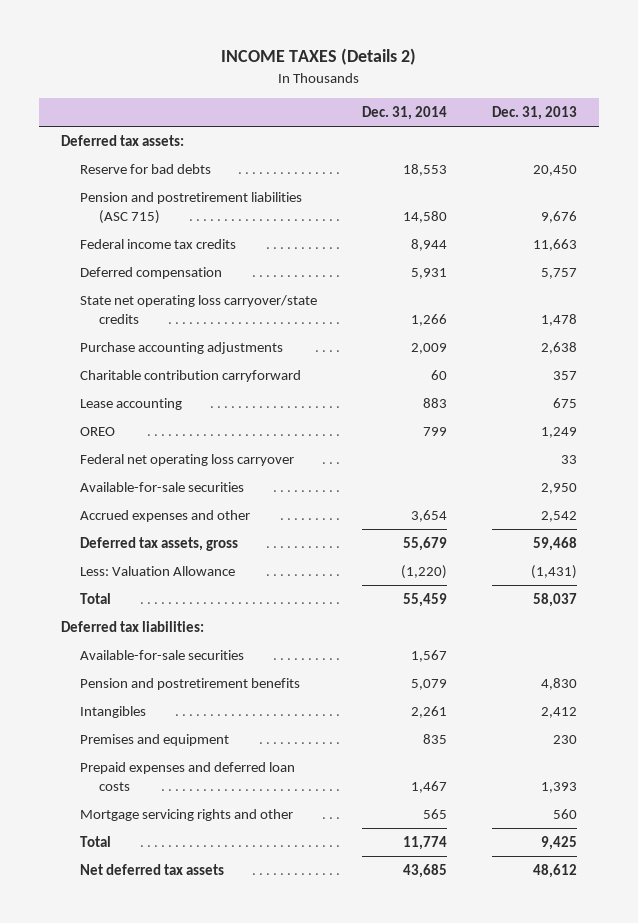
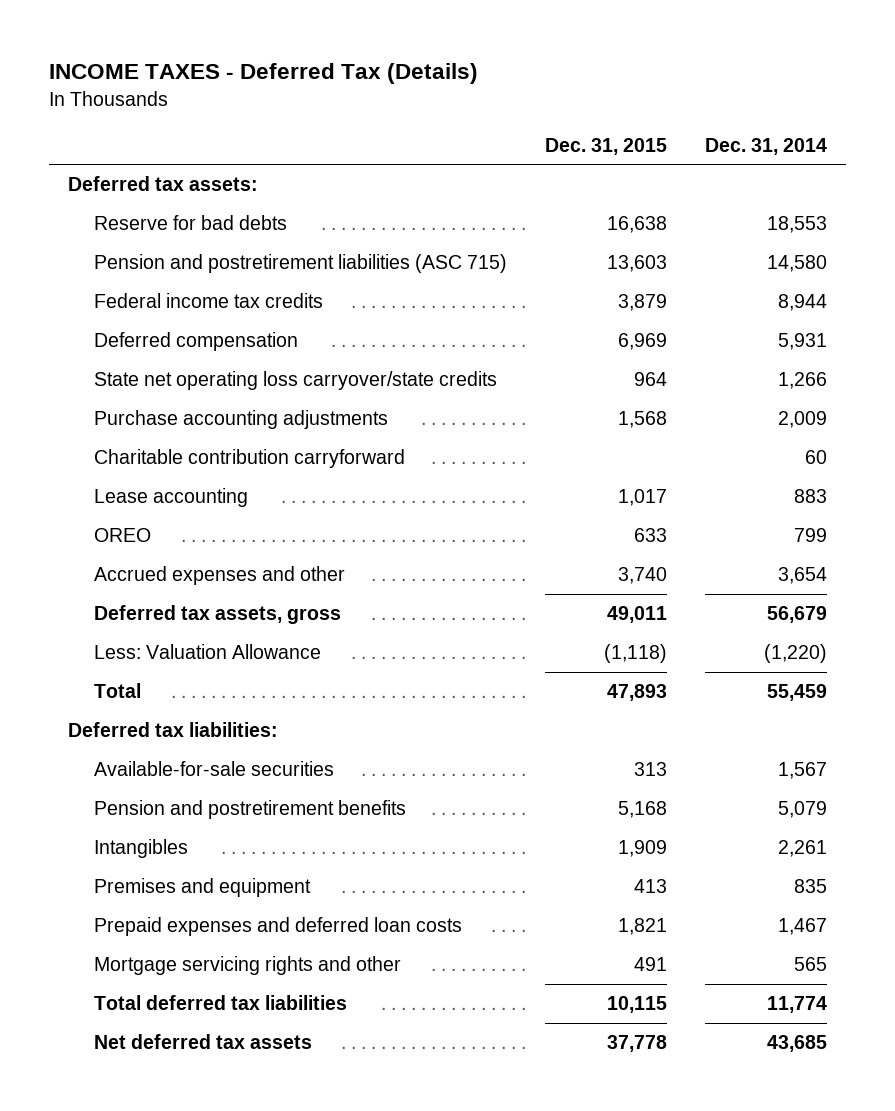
- INCOME TAXES (Details 2)
+ INCOME TAXES - Deferred Tax (Details)
- | Dec. 31, 2014 | Dec. 31, 2013
+ | Dec. 31, 2015 | Dec. 31, 2014
- Federal net operating loss carryover | | 33
- Available-for-sale securities | | 2,950
- Deferred tax assets, gross | 55,679 | 59,468
+ Deferred tax assets, gross | 49,011 | 56,679
- Total | 11,774 | 9,425
+ Total deferred tax liabilities | 10,115 | 11,774

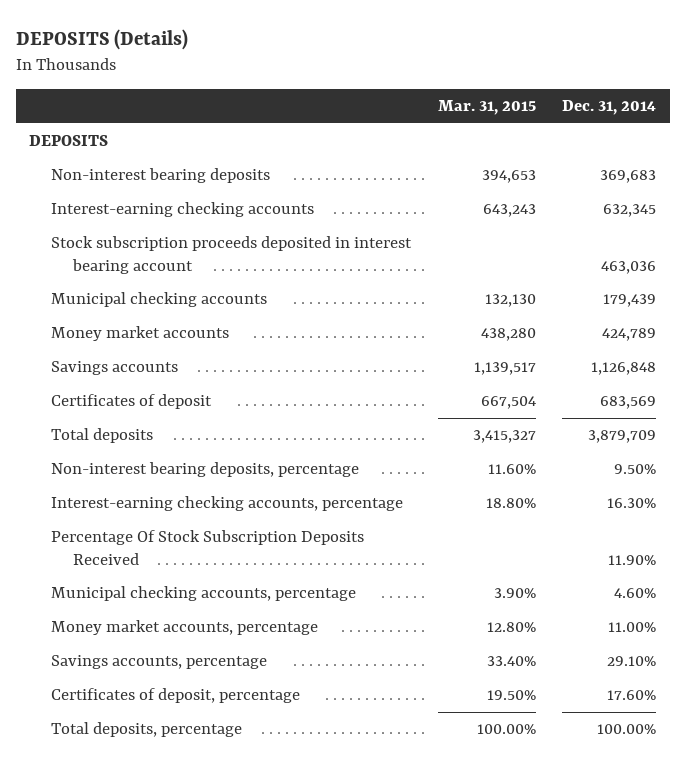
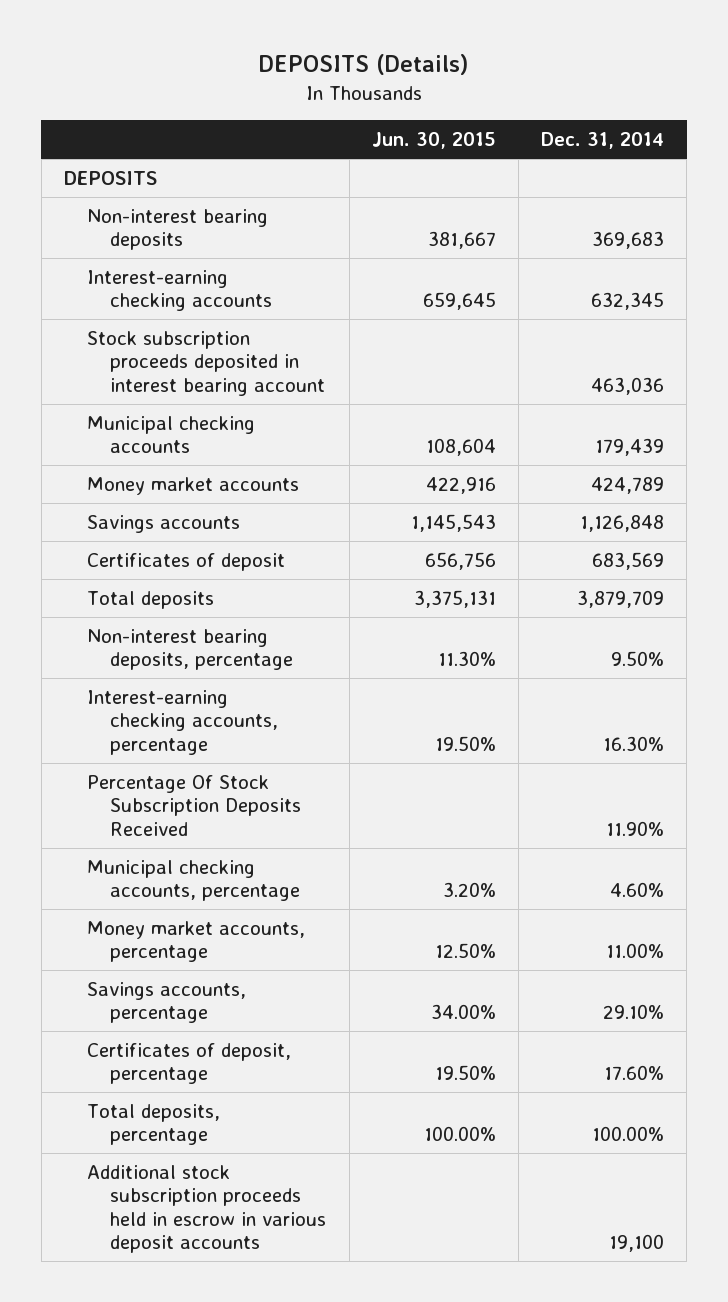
- | Mar. 31, 2015 | Dec. 31, 2014
+ | Jun. 30, 2015 | Dec. 31, 2014
+ Additional stock subscription proceeds held in escrow in various deposit accounts | | 19,100

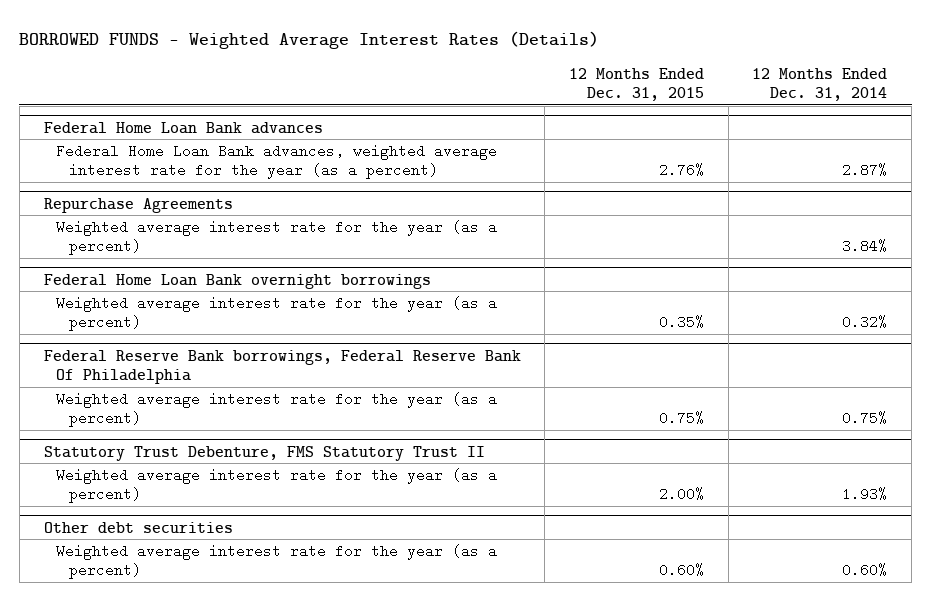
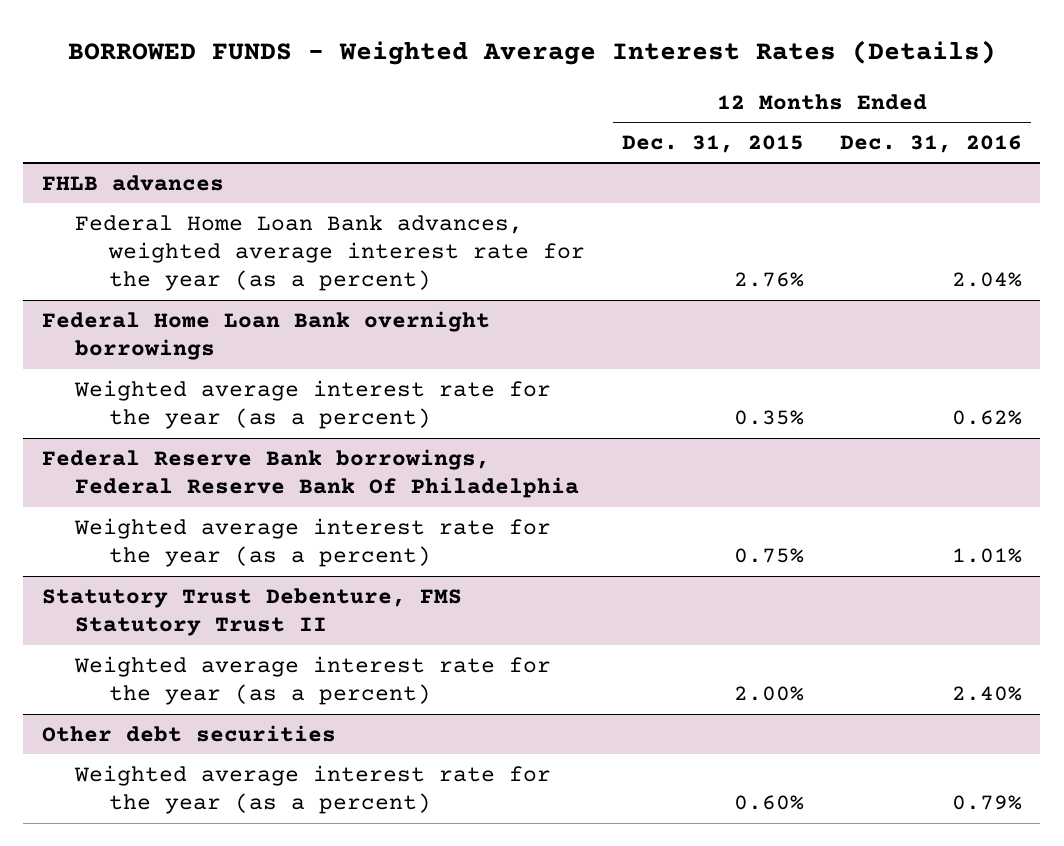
- | 12 Months Ended Dec. 31, 2015 | 12 Months Ended Dec. 31, 2014
+ | 12 Months Ended Dec. 31, 2015 | 12 Months Ended Dec. 31, 2016
- Federal Home Loan Bank advances
+ FHLB advances
- Repurchase Agreements
- Weighted average interest rate for the year (as a percent) | | 3.84%

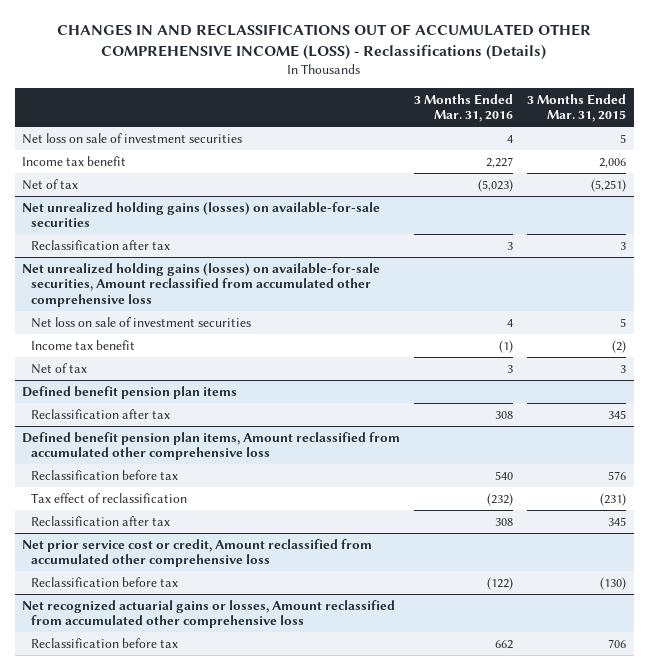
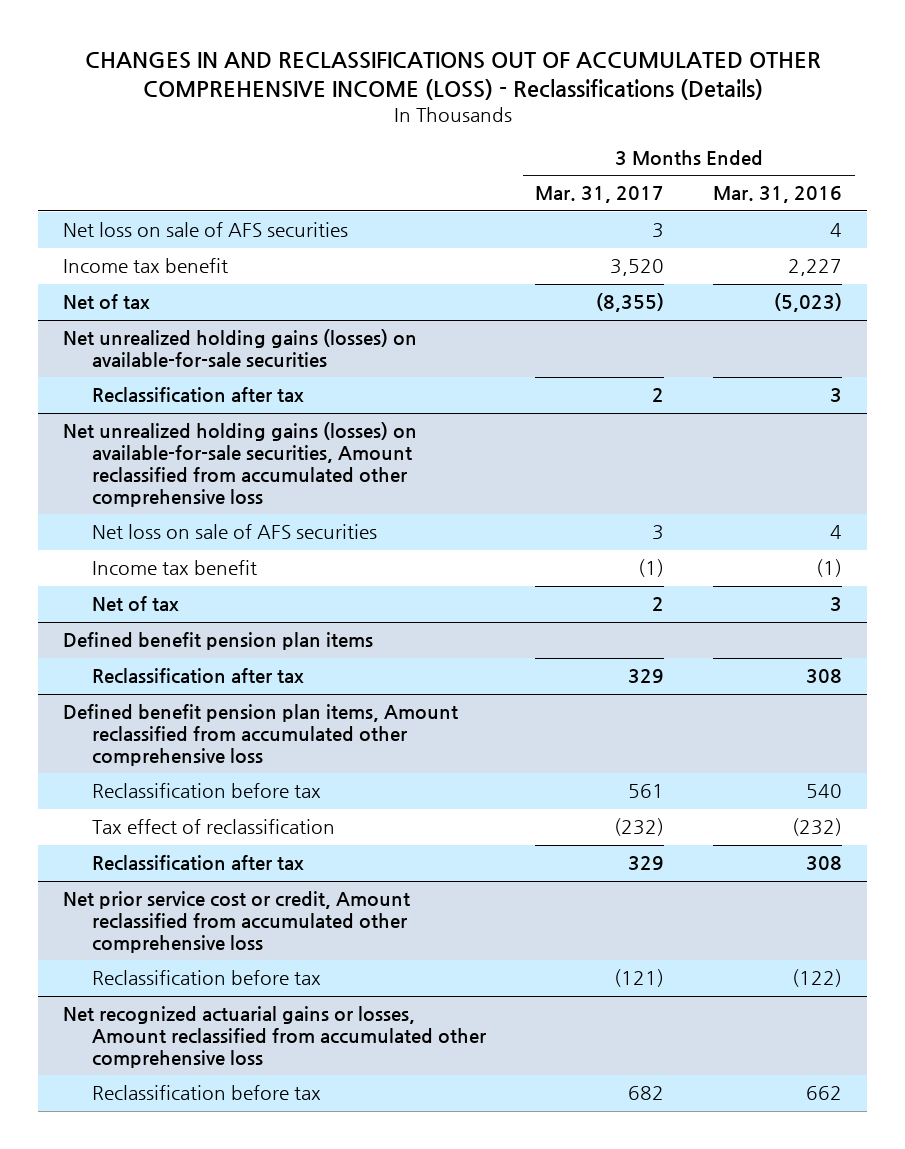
- | 3 Months Ended Mar. 31, 2016 | 3 Months Ended Mar. 31, 2015
+ | 3 Months Ended Mar. 31, 2017 | 3 Months Ended Mar. 31, 2016
- Net loss on sale of investment securities | 4 | 5
+ Net loss on sale of AFS securities | 3 | 4
@ Net unrealized holding gains (losses) on available-for-sale securities, Amount reclassified from accumulated other comprehensive loss
- Net loss on sale of investment securities | 4 | 5
+ Net loss on sale of AFS securities | 3 | 4

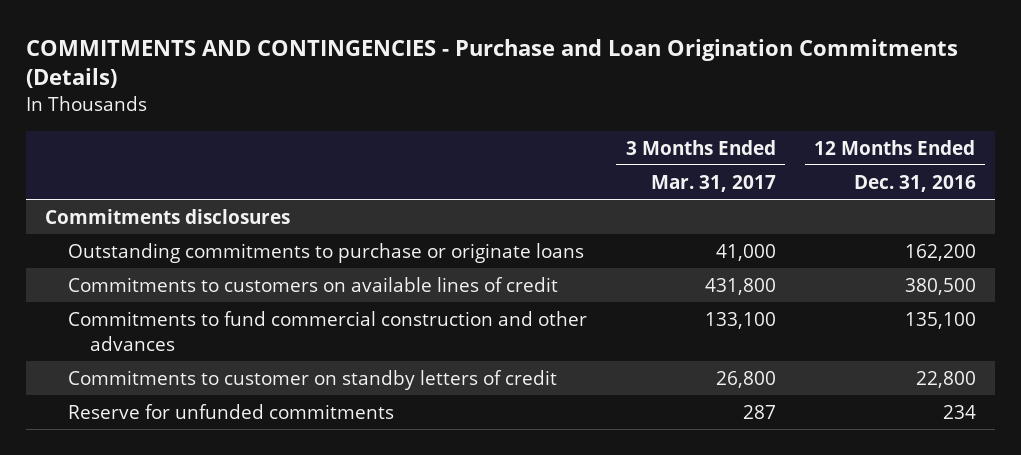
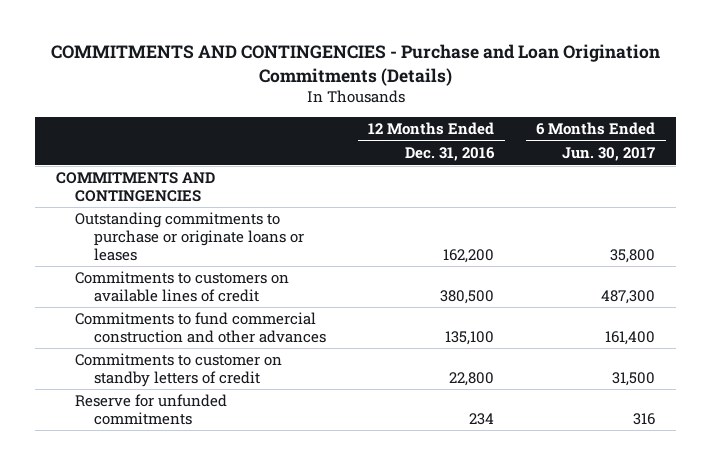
- | 3 Months Ended Mar. 31, 2017 | 12 Months Ended Dec. 31, 2016
+ | 12 Months Ended Dec. 31, 2016 | 6 Months Ended Jun. 30, 2017
- Commitments disclosures
- Outstanding commitments to purchase or originate loans | 41,000 | 162,200
+ COMMITMENTS AND CONTINGENCIES
+ Outstanding commitments to purchase or originate loans or leases | 162,200 | 35,800

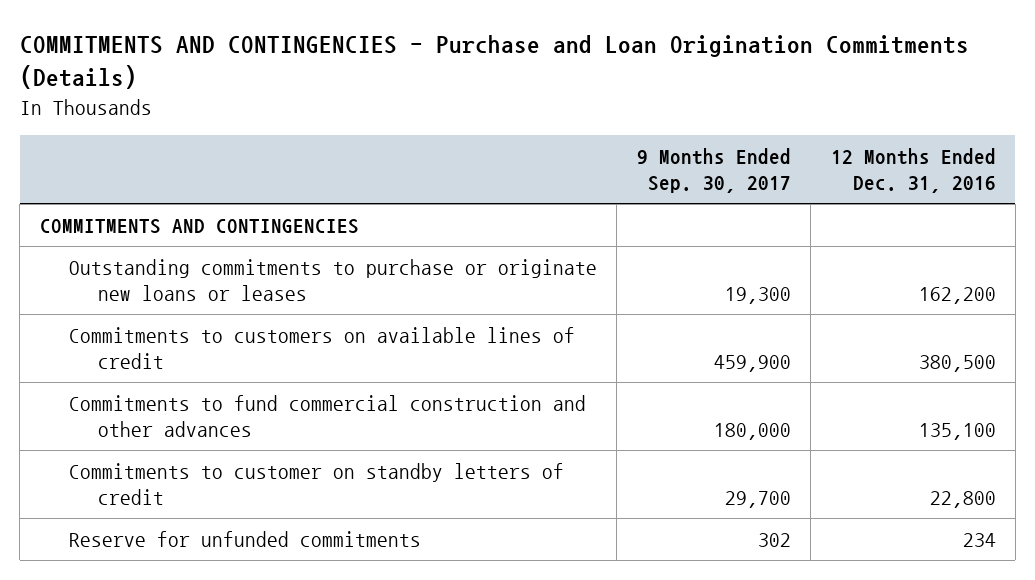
- | 12 Months Ended Dec. 31, 2016 | 6 Months Ended Jun. 30, 2017
+ | 9 Months Ended Sep. 30, 2017 | 12 Months Ended Dec. 31, 2016
- Outstanding commitments to purchase or originate loans or leases | 162,200 | 35,800
+ Outstanding commitments to purchase or originate new loans or leases | 19,300 | 162,200

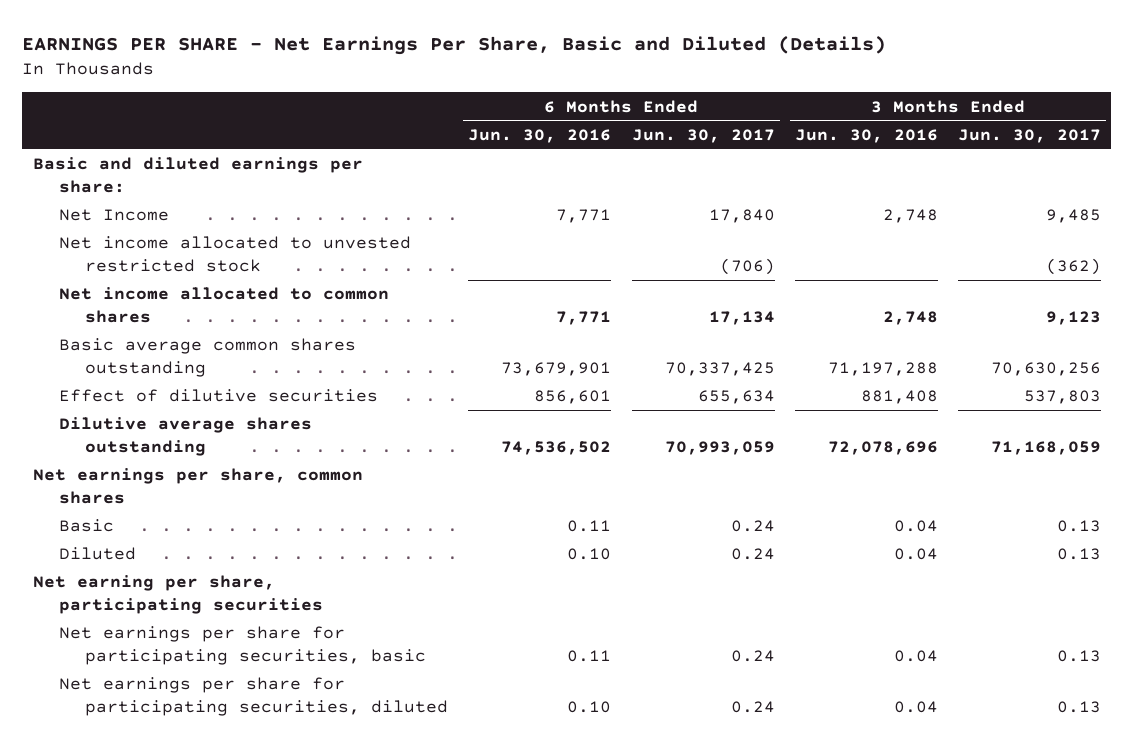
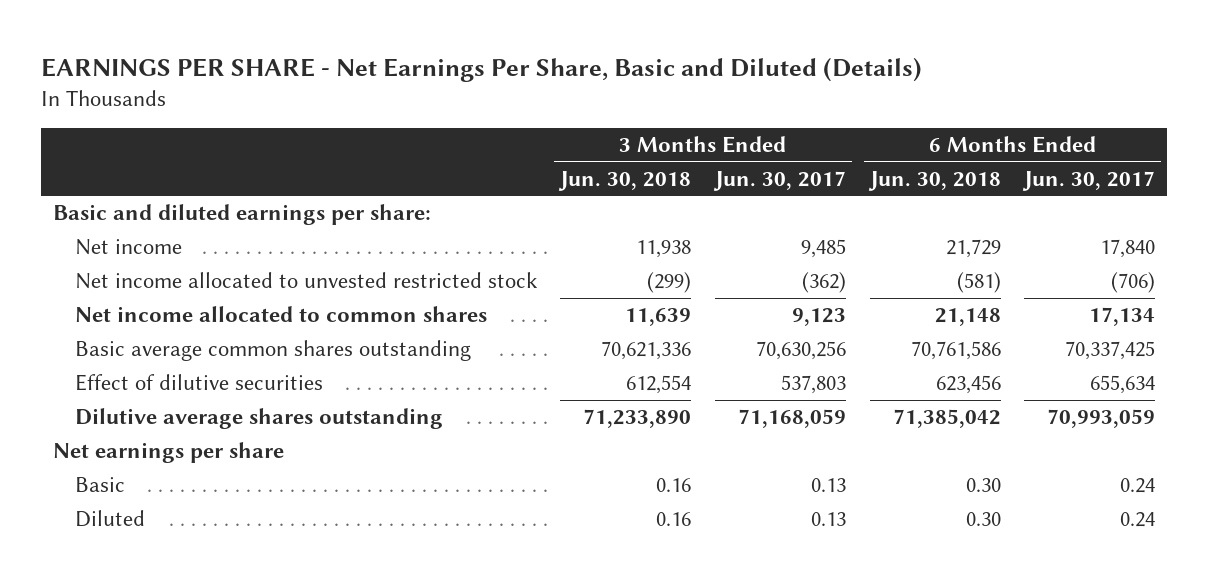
- | 6 Months Ended Jun. 30, 2016 | 6 Months Ended Jun. 30, 2017 | 3 Months Ended Jun. 30, 2016 | 3 Months Ended Jun. 30, 2017
+ | 3 Months Ended Jun. 30, 2018 | 3 Months Ended Jun. 30, 2017 | 6 Months Ended Jun. 30, 2018 | 6 Months Ended Jun. 30, 2017
- Net Income | 7,771 | 17,840 | 2,748 | 9,485
+ Net income | 11,938 | 9,485 | 21,729 | 17,840
- Net earnings per share, common shares
+ Net earnings per share
- Net earning per share, participating securities
- Net earnings per share for participating securities, basic | 0.11 | 0.24 | 0.04 | 0.13
- Net earnings per share for participating securities, diluted | 0.10 | 0.24 | 0.04 | 0.13

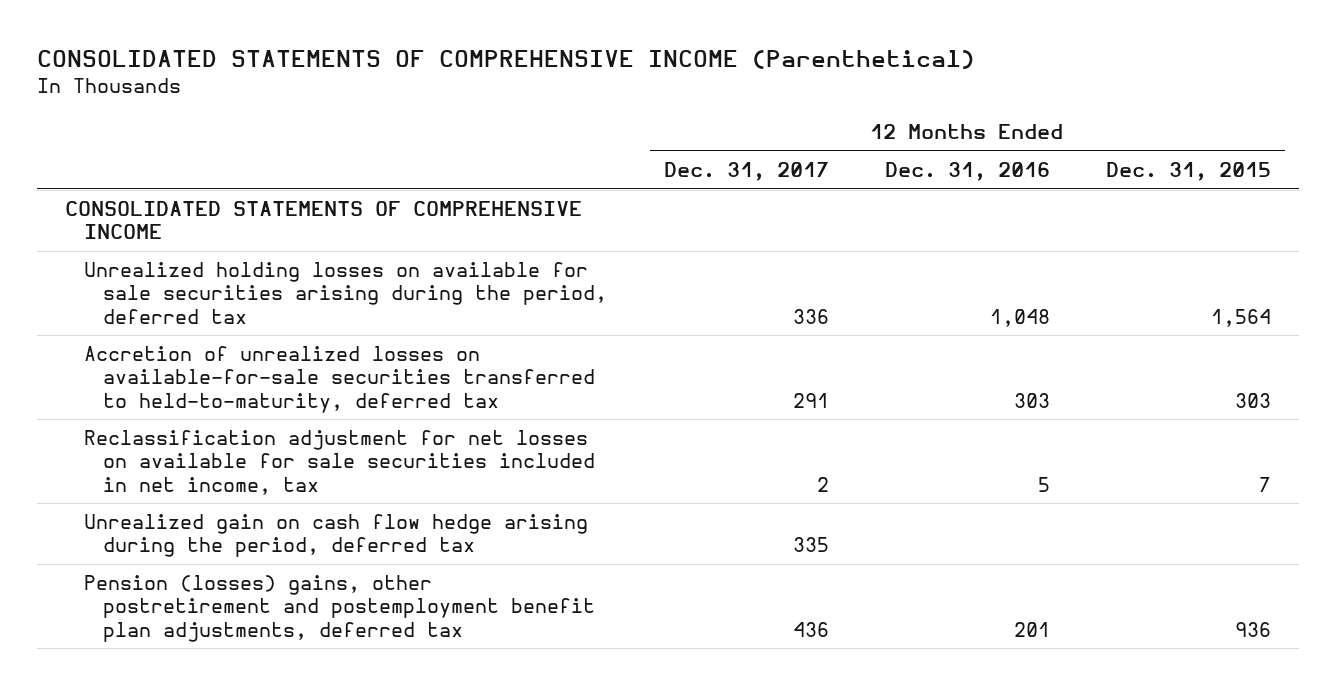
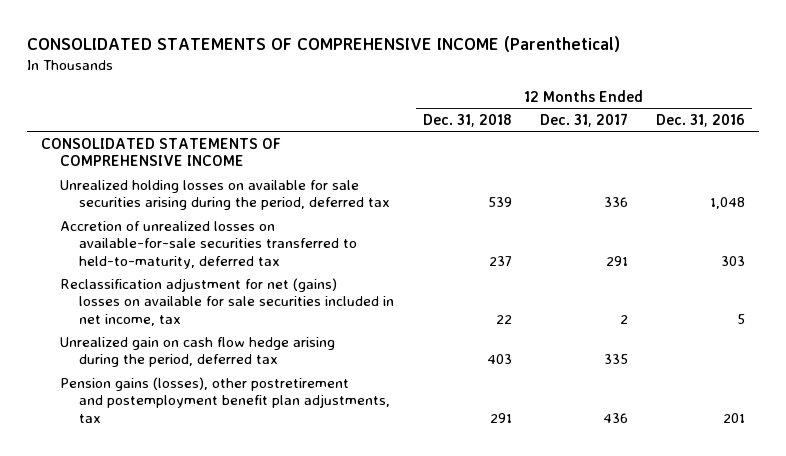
- | 12 Months Ended Dec. 31, 2017 | 12 Months Ended Dec. 31, 2016 | 12 Months Ended Dec. 31, 2015
+ | 12 Months Ended Dec. 31, 2018 | 12 Months Ended Dec. 31, 2017 | 12 Months Ended Dec. 31, 2016
- Reclassification adjustment for net losses on available for sale securities included in net income, tax | 2 | 5 | 7
+ Reclassification adjustment for net (gains) losses on available for sale securities included in net income, tax | 22 | 2 | 5
- Pension (losses) gains, other postretirement and postemployment benefit plan adjustments, deferred tax | 436 | 201 | 936
+ Pension gains (losses), other postretirement and postemployment benefit plan adjustments, tax | 291 | 436 | 201

